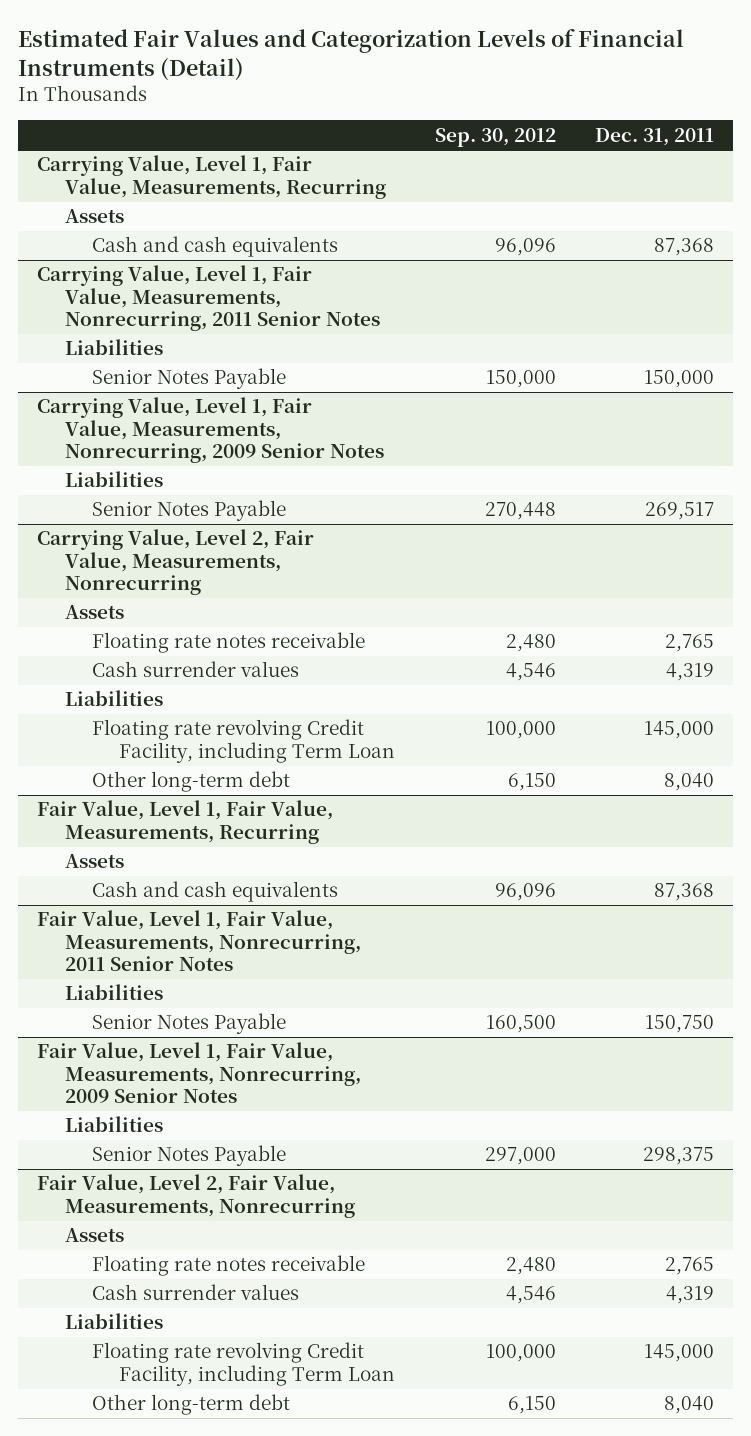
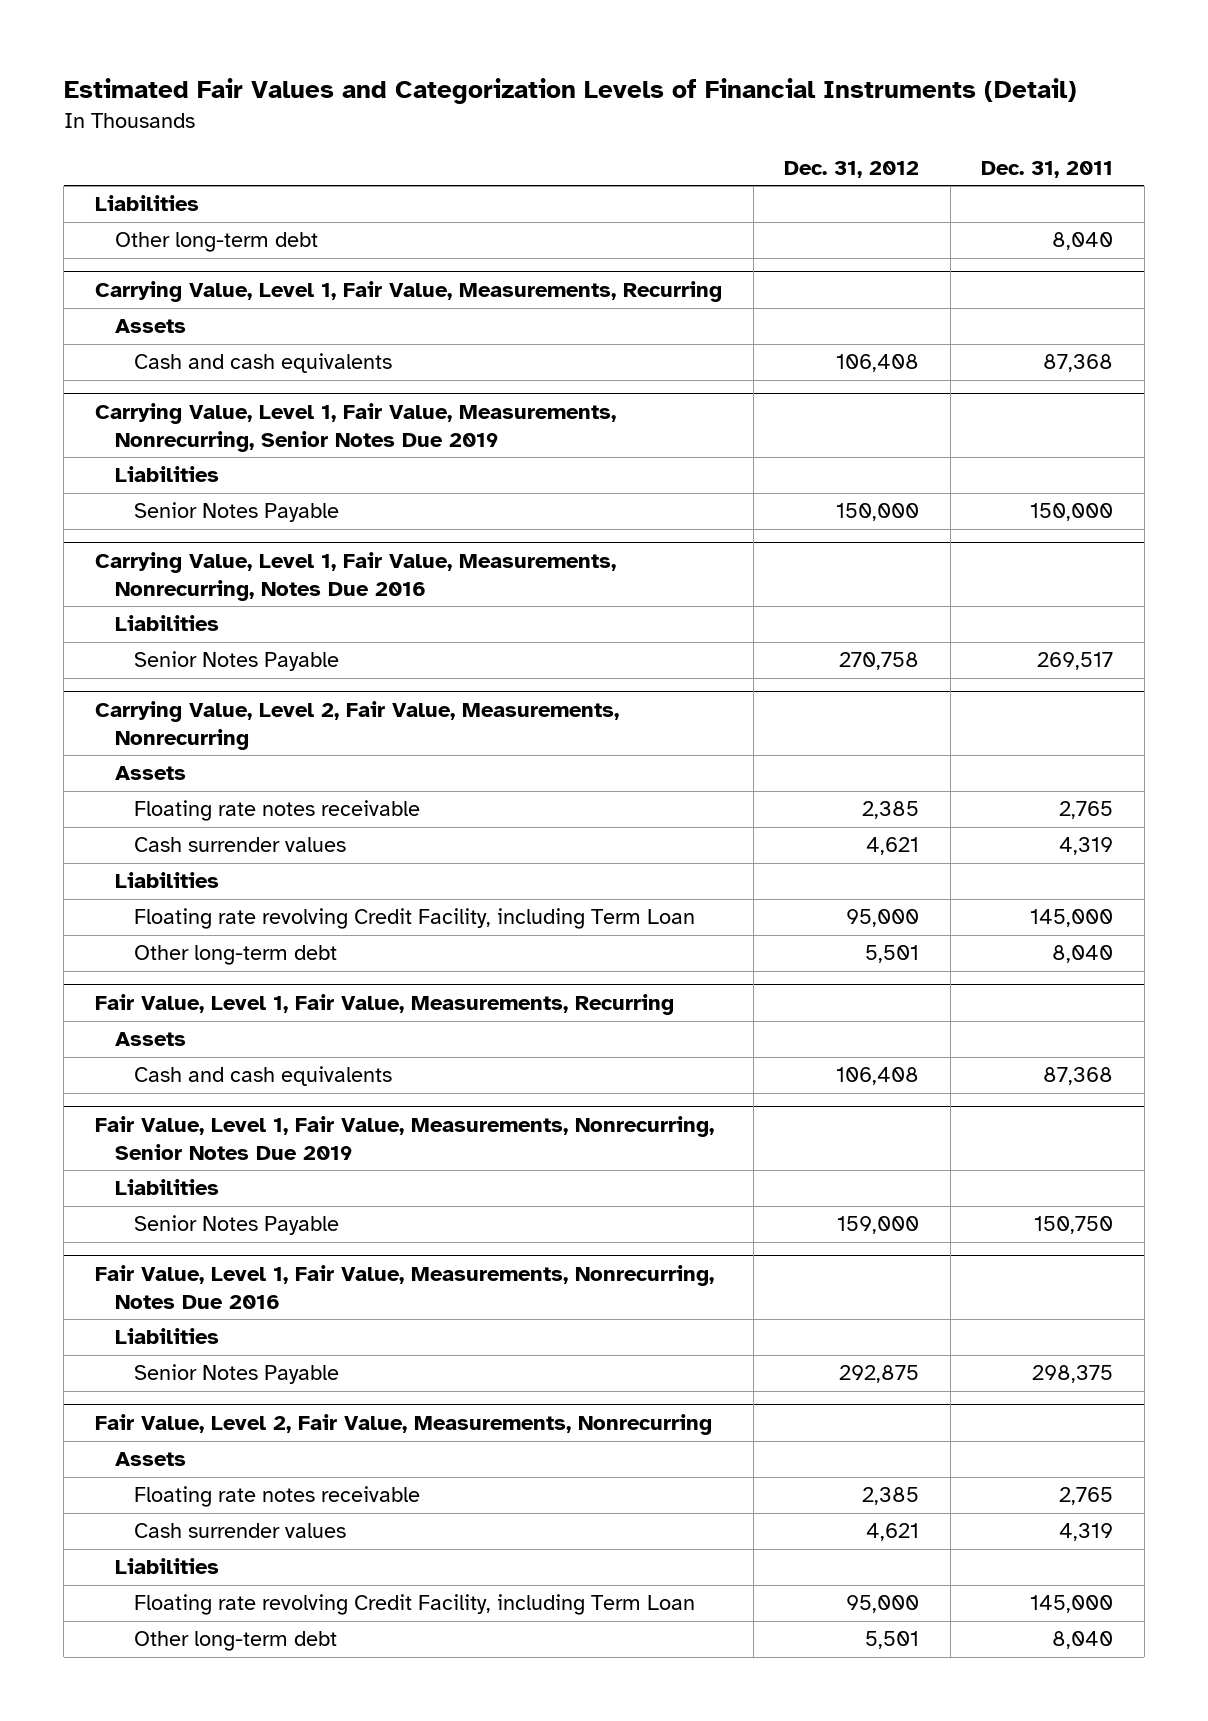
- | Sep. 30, 2012 | Dec. 31, 2011
+ | Dec. 31, 2012 | Dec. 31, 2011
+ Liabilities
+ Other long-term debt | | 8,040
- Carrying Value, Level 1, Fair Value, Measurements, Nonrecurring, 2011 Senior Notes
+ Carrying Value, Level 1, Fair Value, Measurements, Nonrecurring, Senior Notes Due 2019
- Carrying Value, Level 1, Fair Value, Measurements, Nonrecurring, 2009 Senior Notes
+ Carrying Value, Level 1, Fair Value, Measurements, Nonrecurring, Notes Due 2016
- Fair Value, Level 1, Fair Value, Measurements, Nonrecurring, 2011 Senior Notes
+ Fair Value, Level 1, Fair Value, Measurements, Nonrecurring, Senior Notes Due 2019
- Fair Value, Level 1, Fair Value, Measurements, Nonrecurring, 2009 Senior Notes
+ Fair Value, Level 1, Fair Value, Measurements, Nonrecurring, Notes Due 2016

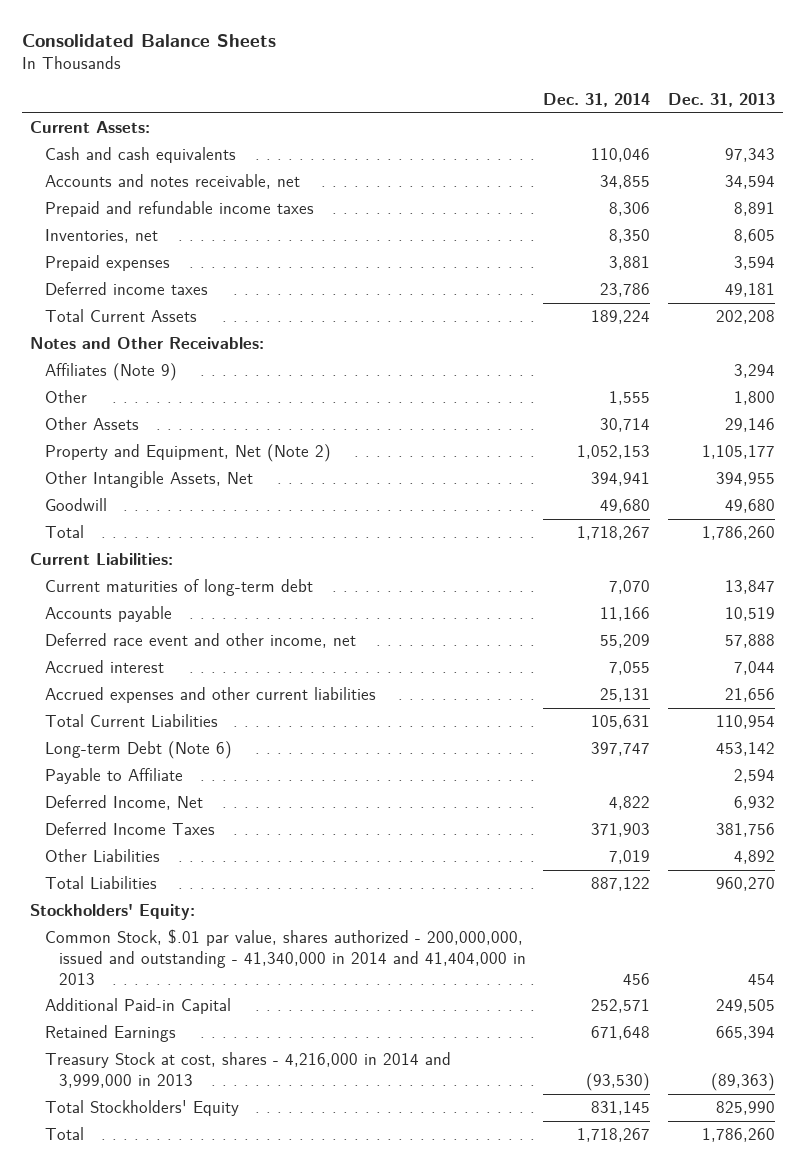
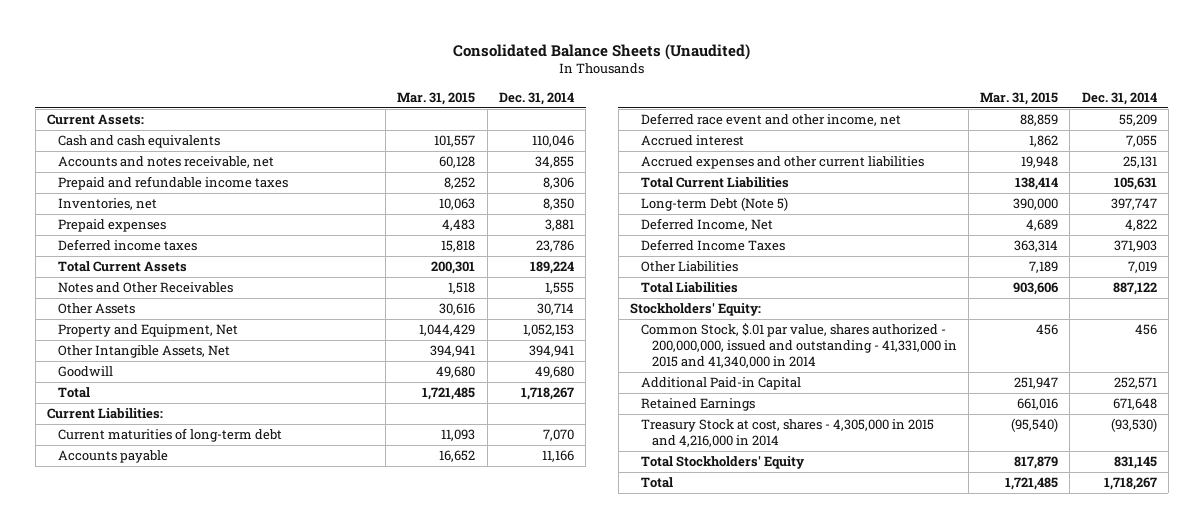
- Consolidated Balance Sheets
+ Consolidated Balance Sheets (Unaudited)
- | Dec. 31, 2014 | Dec. 31, 2013
+ | Mar. 31, 2015 | Dec. 31, 2014
- Notes and Other Receivables:
- Affiliates (Note 9) | | 3,294
- Other | 1,555 | 1,800
+ Notes and Other Receivables | 1,518 | 1,555
- Property and Equipment, Net (Note 2) | 1,052,153 | 1,105,177
+ Property and Equipment, Net | 1,044,429 | 1,052,153
- Long-term Debt (Note 6) | 397,747 | 453,142
- Payable to Affiliate | | 2,594
+ Long-term Debt (Note 5) | 390,000 | 397,747
- Common Stock, $.01 par value, shares authorized - 200,000,000, issued and outstanding - 41,340,000 in 2014 and 41,404,000 in 2013 | 456 | 454
+ Common Stock, $.01 par value, shares authorized - 200,000,000, issued and outstanding - 41,331,000 in 2015 and 41,340,000 in 2014 | 456 | 456
- Treasury Stock at cost, shares - 4,216,000 in 2014 and 3,999,000 in 2013 | (93,530) | (89,363)
+ Treasury Stock at cost, shares - 4,305,000 in 2015 and 4,216,000 in 2014 | (95,540) | (93,530)

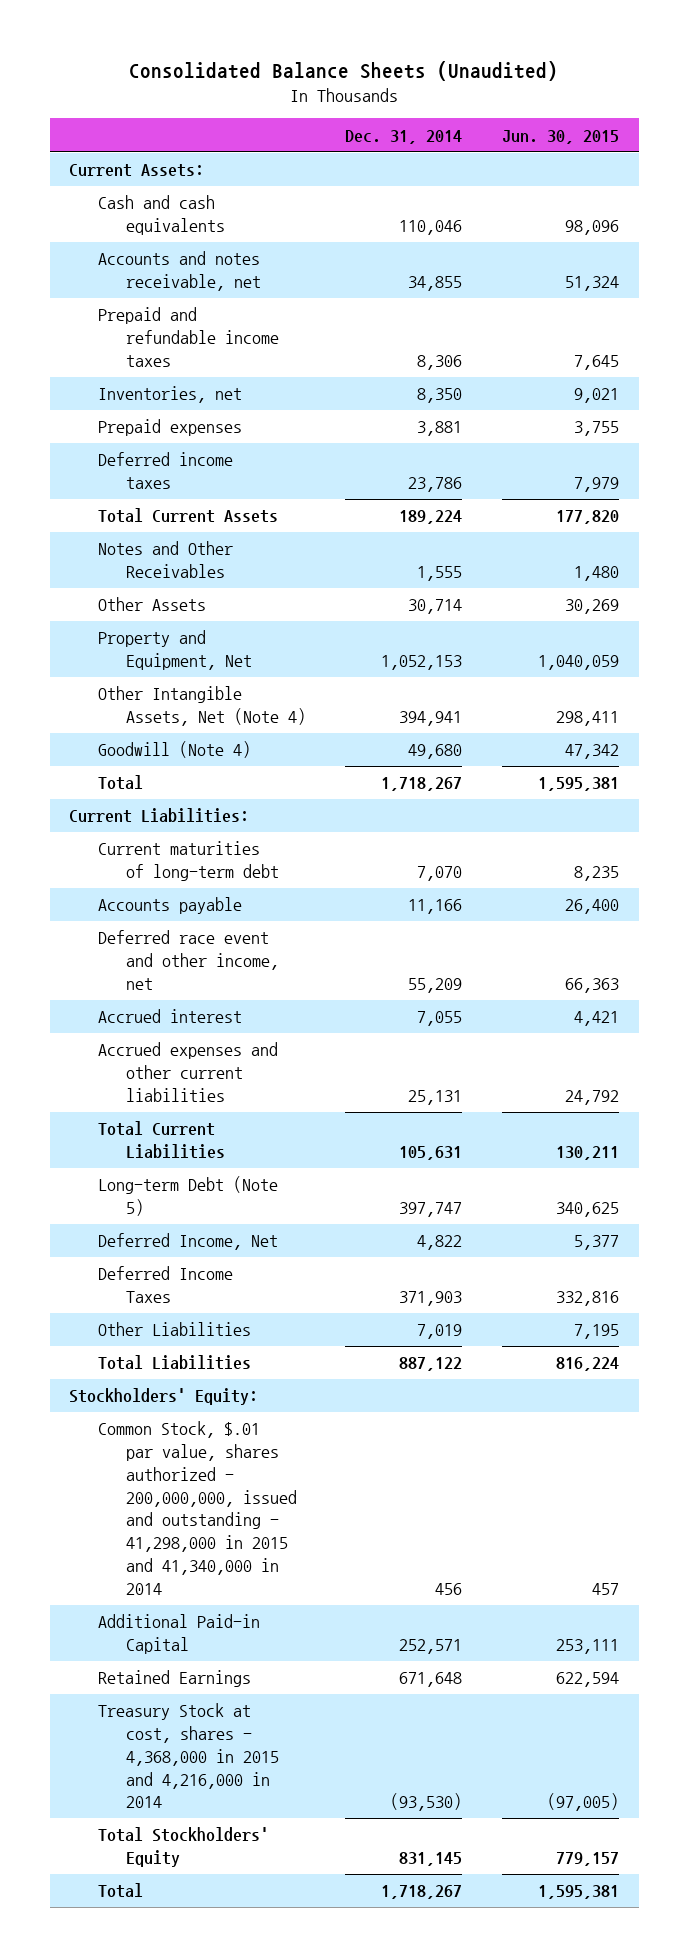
- | Mar. 31, 2015 | Dec. 31, 2014
+ | Dec. 31, 2014 | Jun. 30, 2015
- Other Intangible Assets, Net | 394,941 | 394,941
- Goodwill | 49,680 | 49,680
+ Other Intangible Assets, Net (Note 4) | 394,941 | 298,411
+ Goodwill (Note 4) | 49,680 | 47,342
- Common Stock, $.01 par value, shares authorized - 200,000,000, issued and outstanding - 41,331,000 in 2015 and 41,340,000 in 2014 | 456 | 456
+ Common Stock, $.01 par value, shares authorized - 200,000,000, issued and outstanding - 41,298,000 in 2015 and 41,340,000 in 2014 | 456 | 457
- Treasury Stock at cost, shares - 4,305,000 in 2015 and 4,216,000 in 2014 | (95,540) | (93,530)
+ Treasury Stock at cost, shares - 4,368,000 in 2015 and 4,216,000 in 2014 | (93,530) | (97,005)

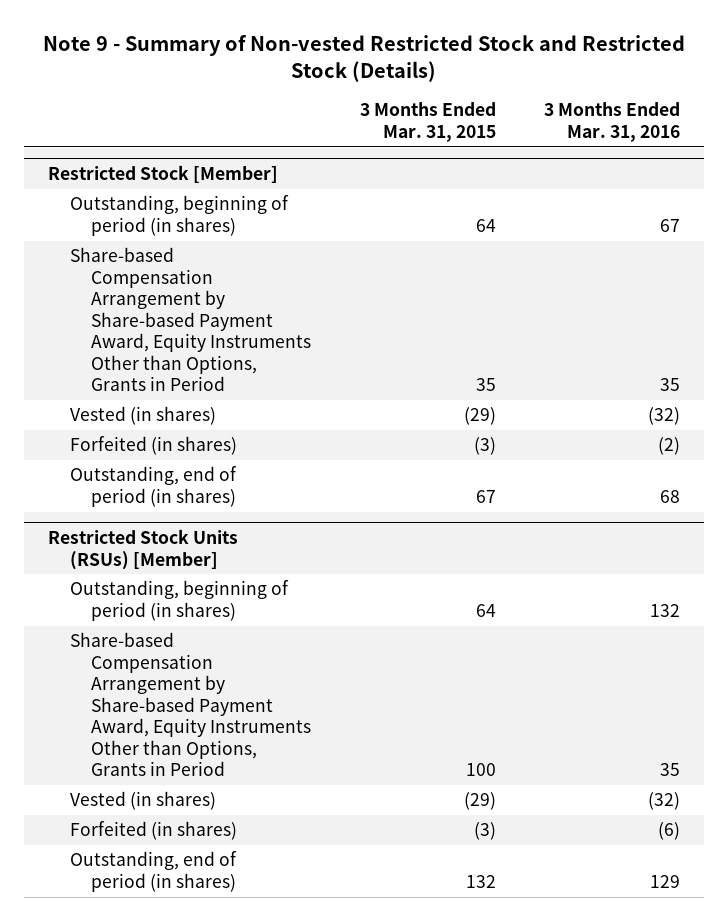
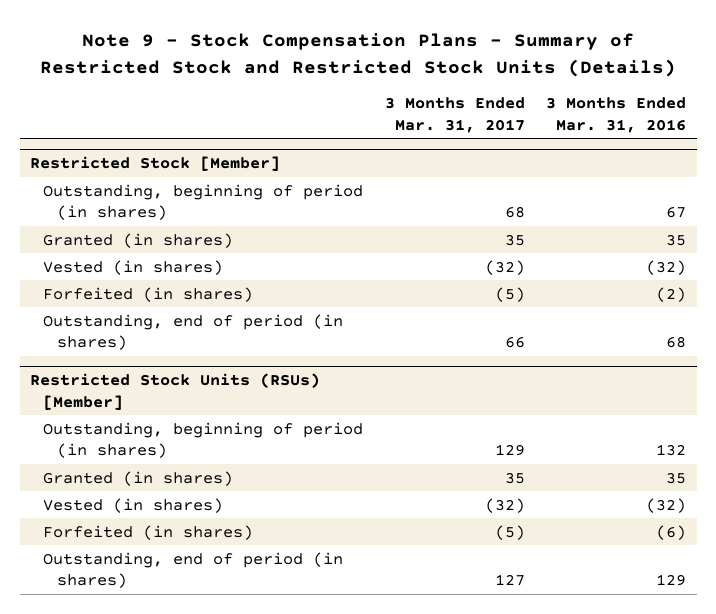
- Note 9 - Summary of Non-vested Restricted Stock and Restricted Stock (Details)
+ Note 9 - Stock Compensation Plans - Summary of Restricted Stock and Restricted Stock Units (Details)
- | 3 Months Ended Mar. 31, 2015 | 3 Months Ended Mar. 31, 2016
+ | 3 Months Ended Mar. 31, 2017 | 3 Months Ended Mar. 31, 2016
@ Restricted Stock [Member]
- Share-based Compensation Arrangement by Share-based Payment Award, Equity Instruments Other than Options, Grants in Period | 35 | 35
+ Granted (in shares) | 35 | 35
@ Restricted Stock Units (RSUs) [Member]
- Share-based Compensation Arrangement by Share-based Payment Award, Equity Instruments Other than Options, Grants in Period | 100 | 35
+ Granted (in shares) | 35 | 35

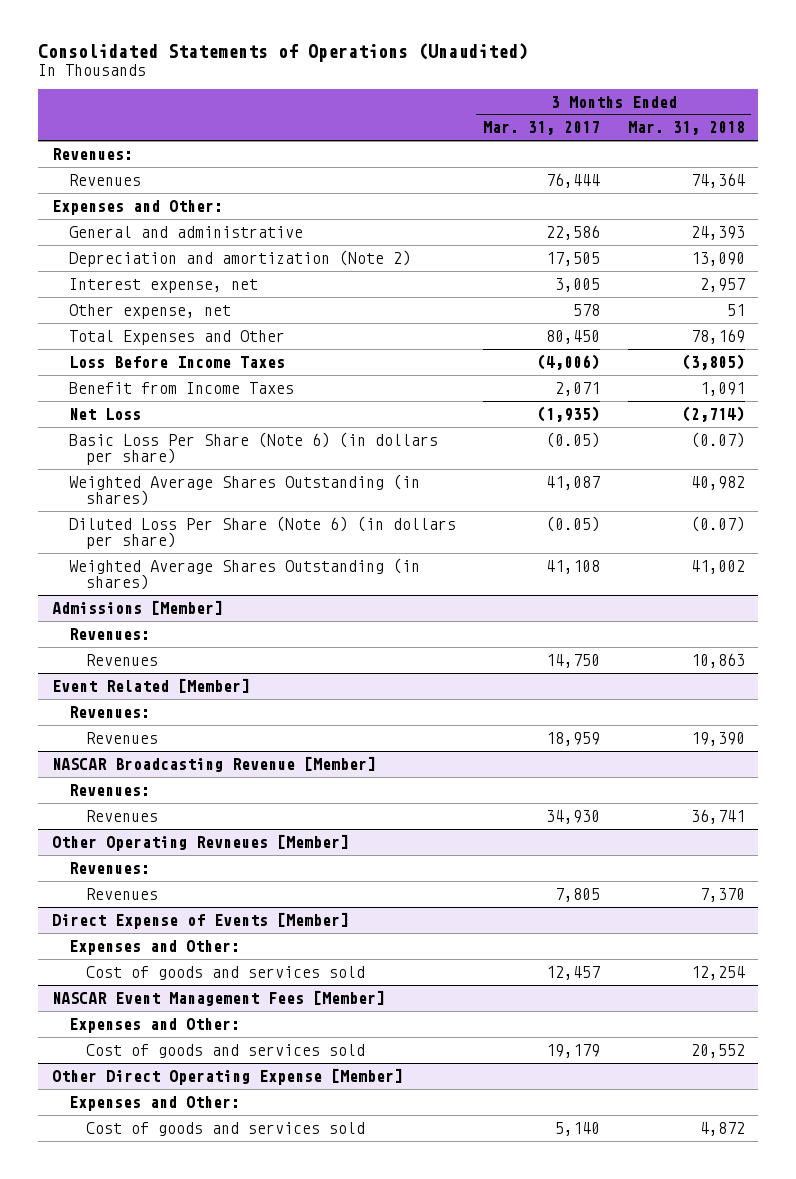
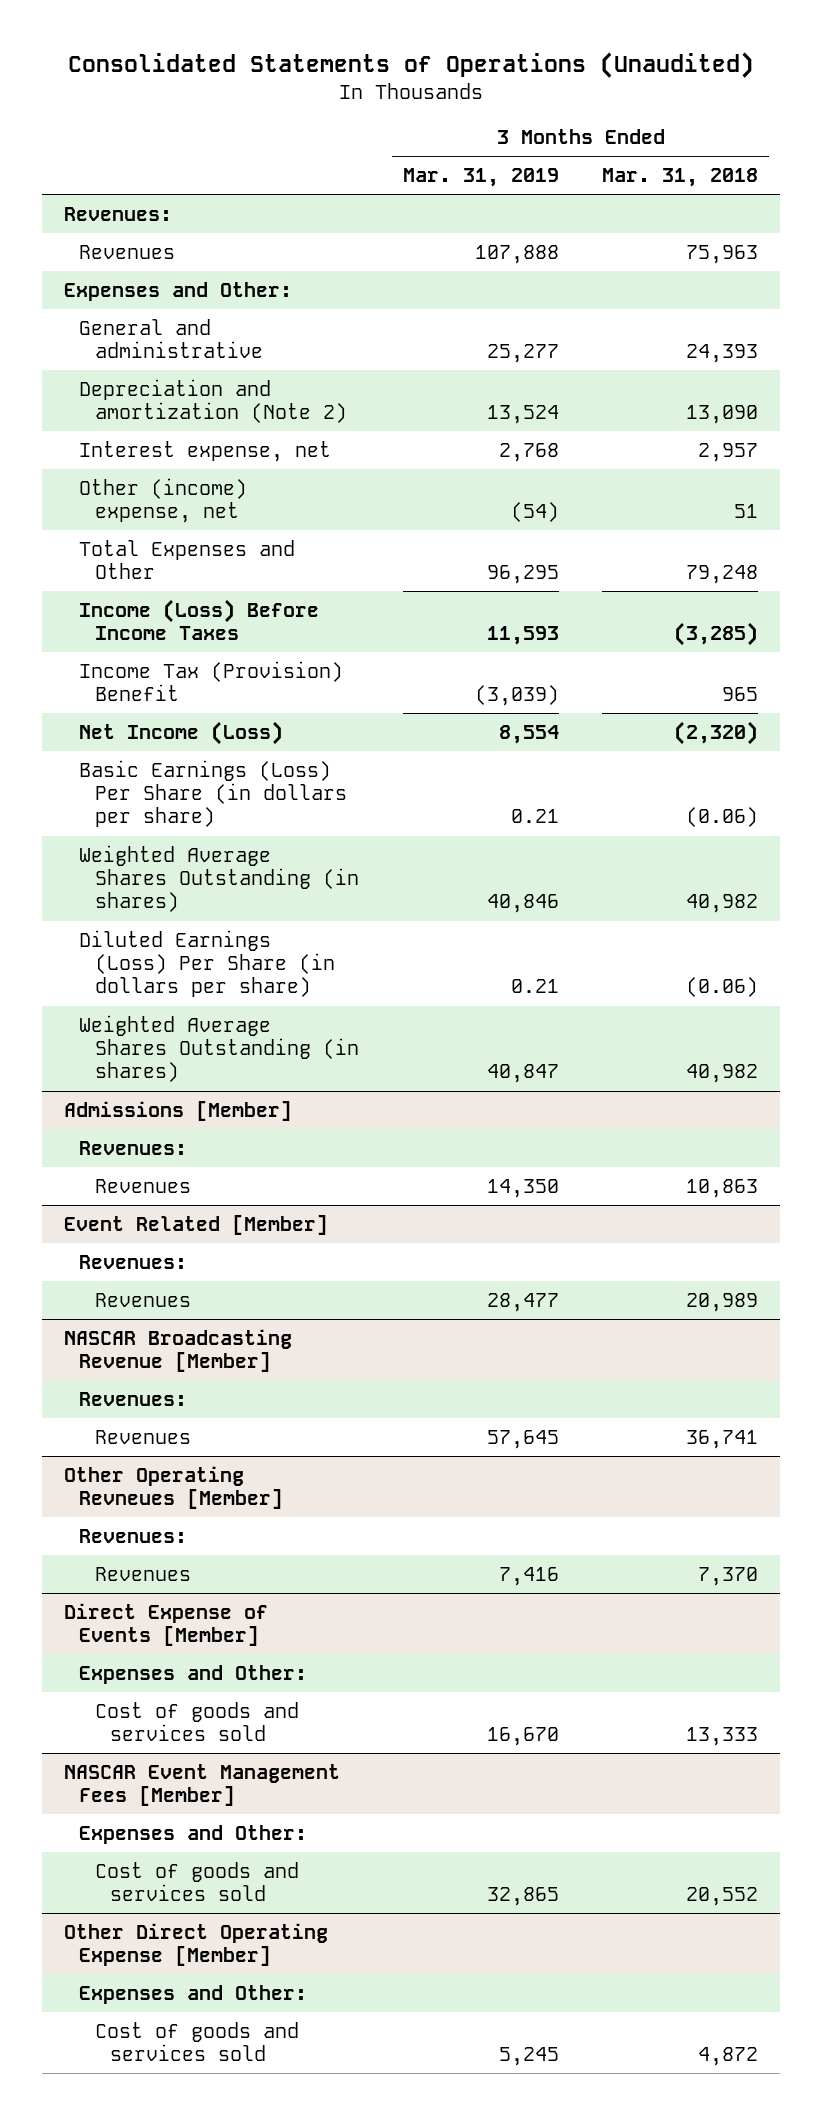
- | 3 Months Ended Mar. 31, 2017 | 3 Months Ended Mar. 31, 2018
+ | 3 Months Ended Mar. 31, 2019 | 3 Months Ended Mar. 31, 2018
- Revenues | 76,444 | 74,364
+ Revenues | 107,888 | 75,963
- Other expense, net | 578 | 51
- Total Expenses and Other | 80,450 | 78,169
- Loss Before Income Taxes | (4,006) | (3,805)
- Benefit from Income Taxes | 2,071 | 1,091
- Net Loss | (1,935) | (2,714)
- Basic Loss Per Share (Note 6) (in dollars per share) | (0.05) | (0.07)
+ Other (income) expense, net | (54) | 51
+ Total Expenses and Other | 96,295 | 79,248
+ Income (Loss) Before Income Taxes | 11,593 | (3,285)
+ Income Tax (Provision) Benefit | (3,039) | 965
+ Net Income (Loss) | 8,554 | (2,320)
+ Basic Earnings (Loss) Per Share (in dollars per share) | 0.21 | (0.06)
- Diluted Loss Per Share (Note 6) (in dollars per share) | (0.05) | (0.07)
- Weighted Average Shares Outstanding (in shares) | 41,108 | 41,002
+ Diluted Earnings (Loss) Per Share (in dollars per share) | 0.21 | (0.06)
+ Weighted Average Shares Outstanding (in shares) | 40,847 | 40,982
@ Event Related [Member]
- Revenues | 18,959 | 19,390
+ Revenues | 28,477 | 20,989
@ Direct Expense of Events [Member]
- Cost of goods and services sold | 12,457 | 12,254
+ Cost of goods and services sold | 16,670 | 13,333

